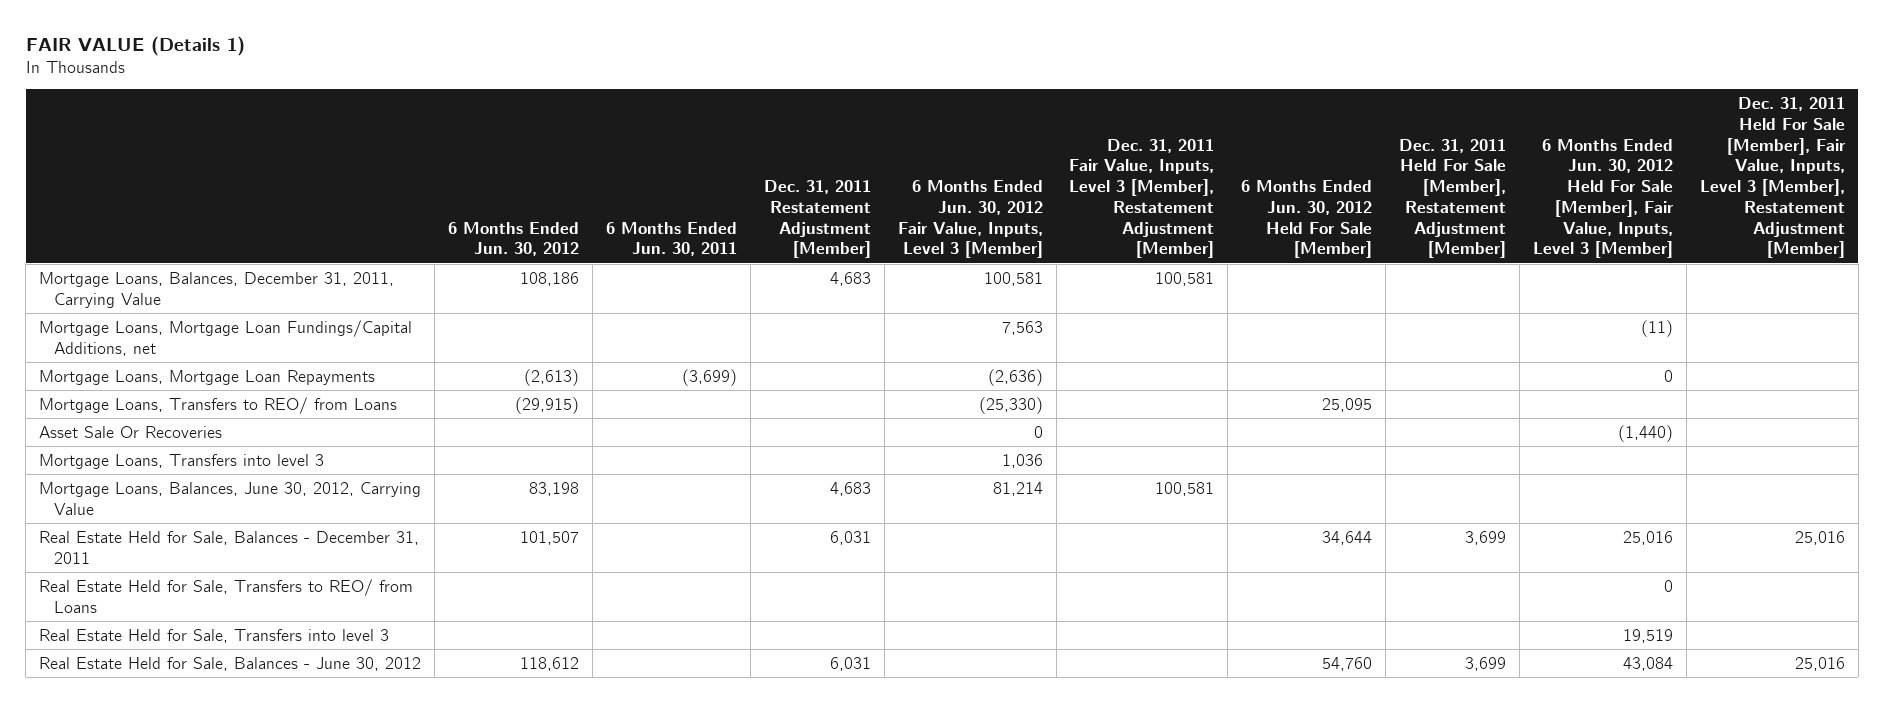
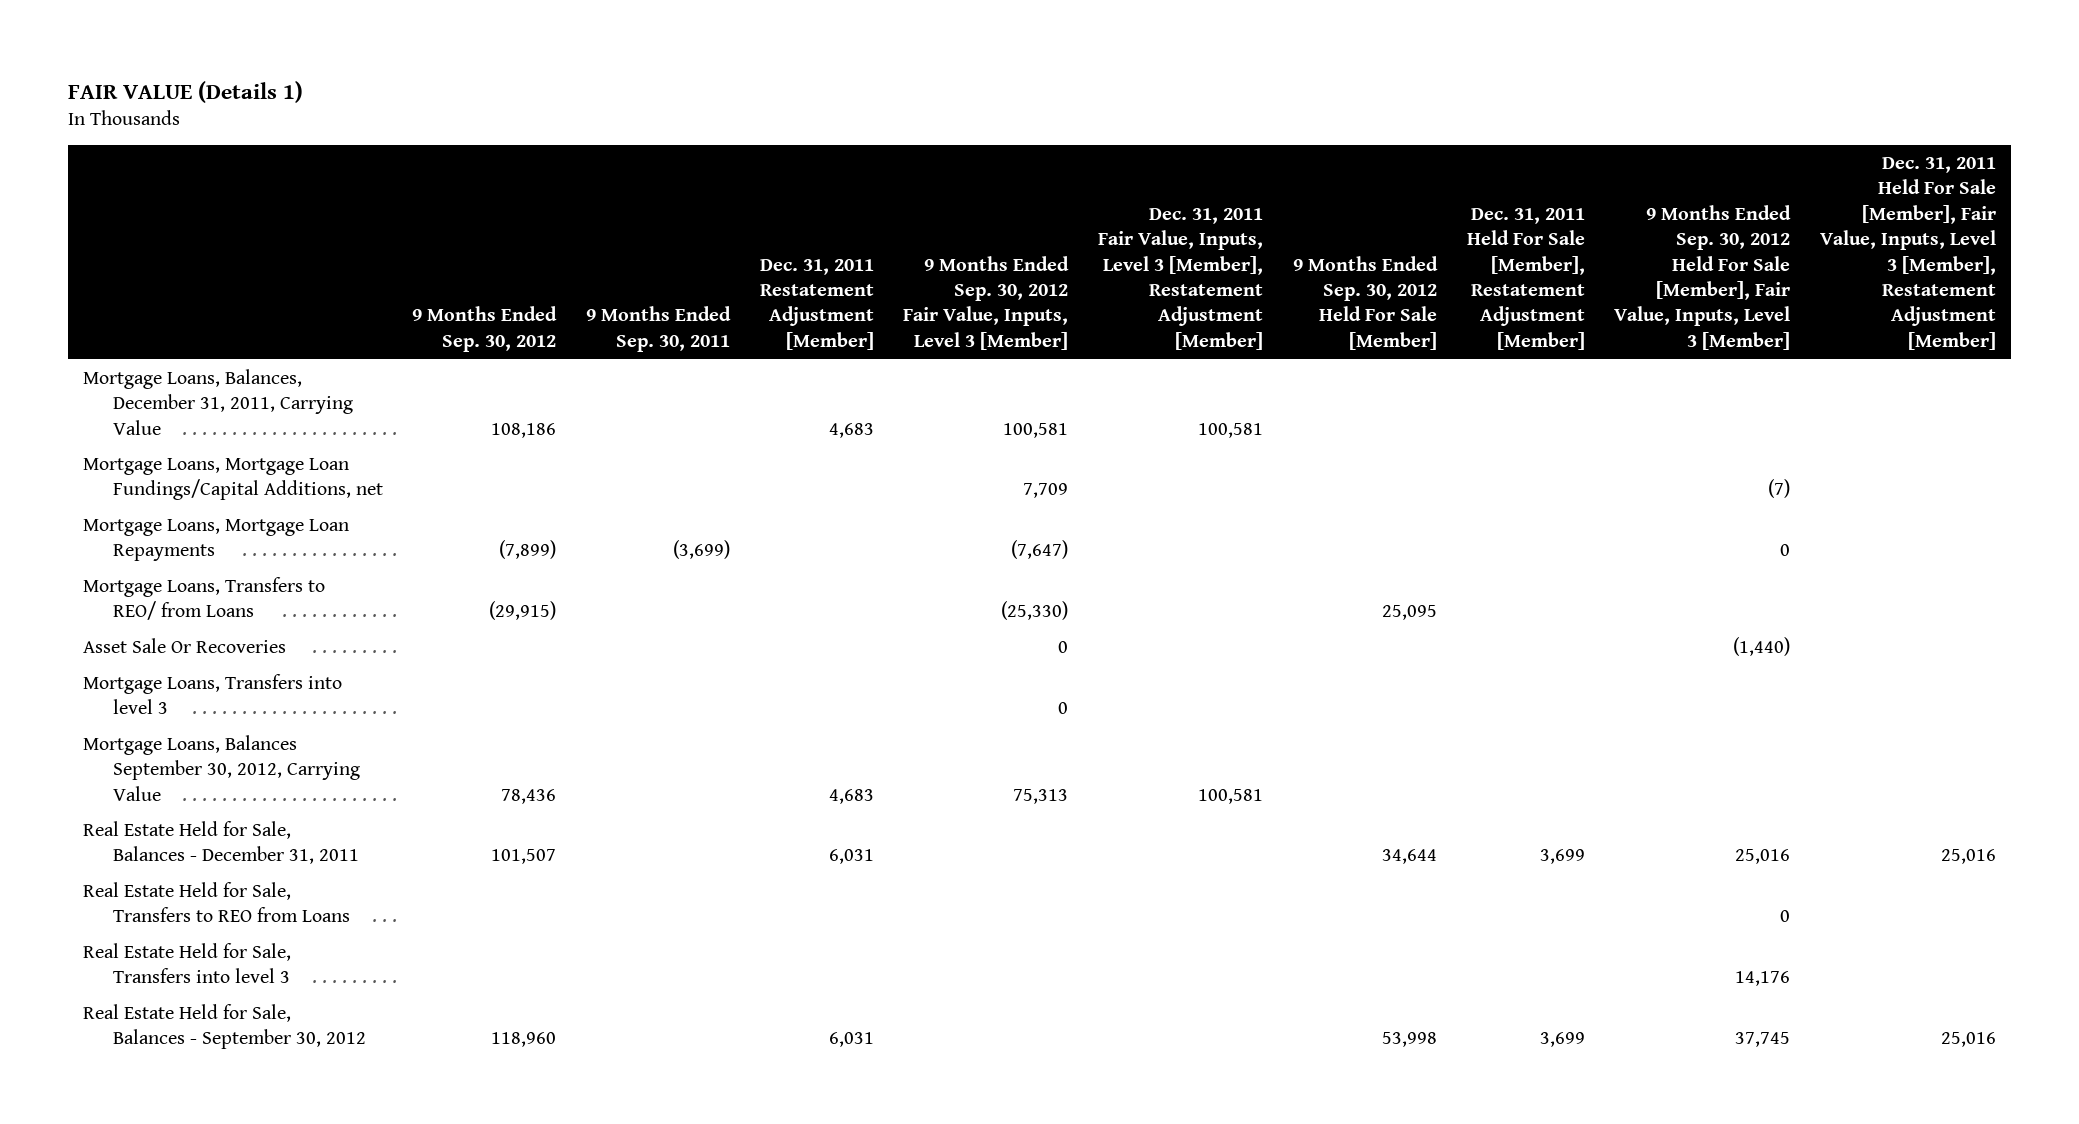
- | 6 Months Ended Jun. 30, 2012 | 6 Months Ended Jun. 30, 2011 | Dec. 31, 2011 Restatement Adjustment [Member] | 6 Months Ended Jun. 30, 2012 Fair Value, Inputs, Level 3 [Member] | Dec. 31, 2011 Fair Value, Inputs, Level 3 [Member], Restatement Adjustment [Member] | 6 Months Ended Jun. 30, 2012 Held For Sale [Member] | Dec. 31, 2011 Held For Sale [Member], Restatement Adjustment [Member] | 6 Months Ended Jun. 30, 2012 Held For Sale [Member], Fair Value, Inputs, Level 3 [Member] | Dec. 31, 2011 Held For Sale [Member], Fair Value, Inputs, Level 3 [Member], Restatement Adjustment [Member]
+ | 9 Months Ended Sep. 30, 2012 | 9 Months Ended Sep. 30, 2011 | Dec. 31, 2011 Restatement Adjustment [Member] | 9 Months Ended Sep. 30, 2012 Fair Value, Inputs, Level 3 [Member] | Dec. 31, 2011 Fair Value, Inputs, Level 3 [Member], Restatement Adjustment [Member] | 9 Months Ended Sep. 30, 2012 Held For Sale [Member] | Dec. 31, 2011 Held For Sale [Member], Restatement Adjustment [Member] | 9 Months Ended Sep. 30, 2012 Held For Sale [Member], Fair Value, Inputs, Level 3 [Member] | Dec. 31, 2011 Held For Sale [Member], Fair Value, Inputs, Level 3 [Member], Restatement Adjustment [Member]
- Mortgage Loans, Balances, June 30, 2012, Carrying Value | 83,198 | | 4,683 | 81,214 | 100,581 | | | |
+ Mortgage Loans, Balances September 30, 2012, Carrying Value | 78,436 | | 4,683 | 75,313 | 100,581 | | | |
- Real Estate Held for Sale, Transfers to REO/ from Loans | | | | | | | | 0 |
+ Real Estate Held for Sale, Transfers to REO from Loans | | | | | | | | 0 |
- Real Estate Held for Sale, Balances - June 30, 2012 | 118,612 | | 6,031 | | | 54,760 | 3,699 | 43,084 | 25,016
+ Real Estate Held for Sale, Balances - September 30, 2012 | 118,960 | | 6,031 | | | 53,998 | 3,699 | 37,745 | 25,016

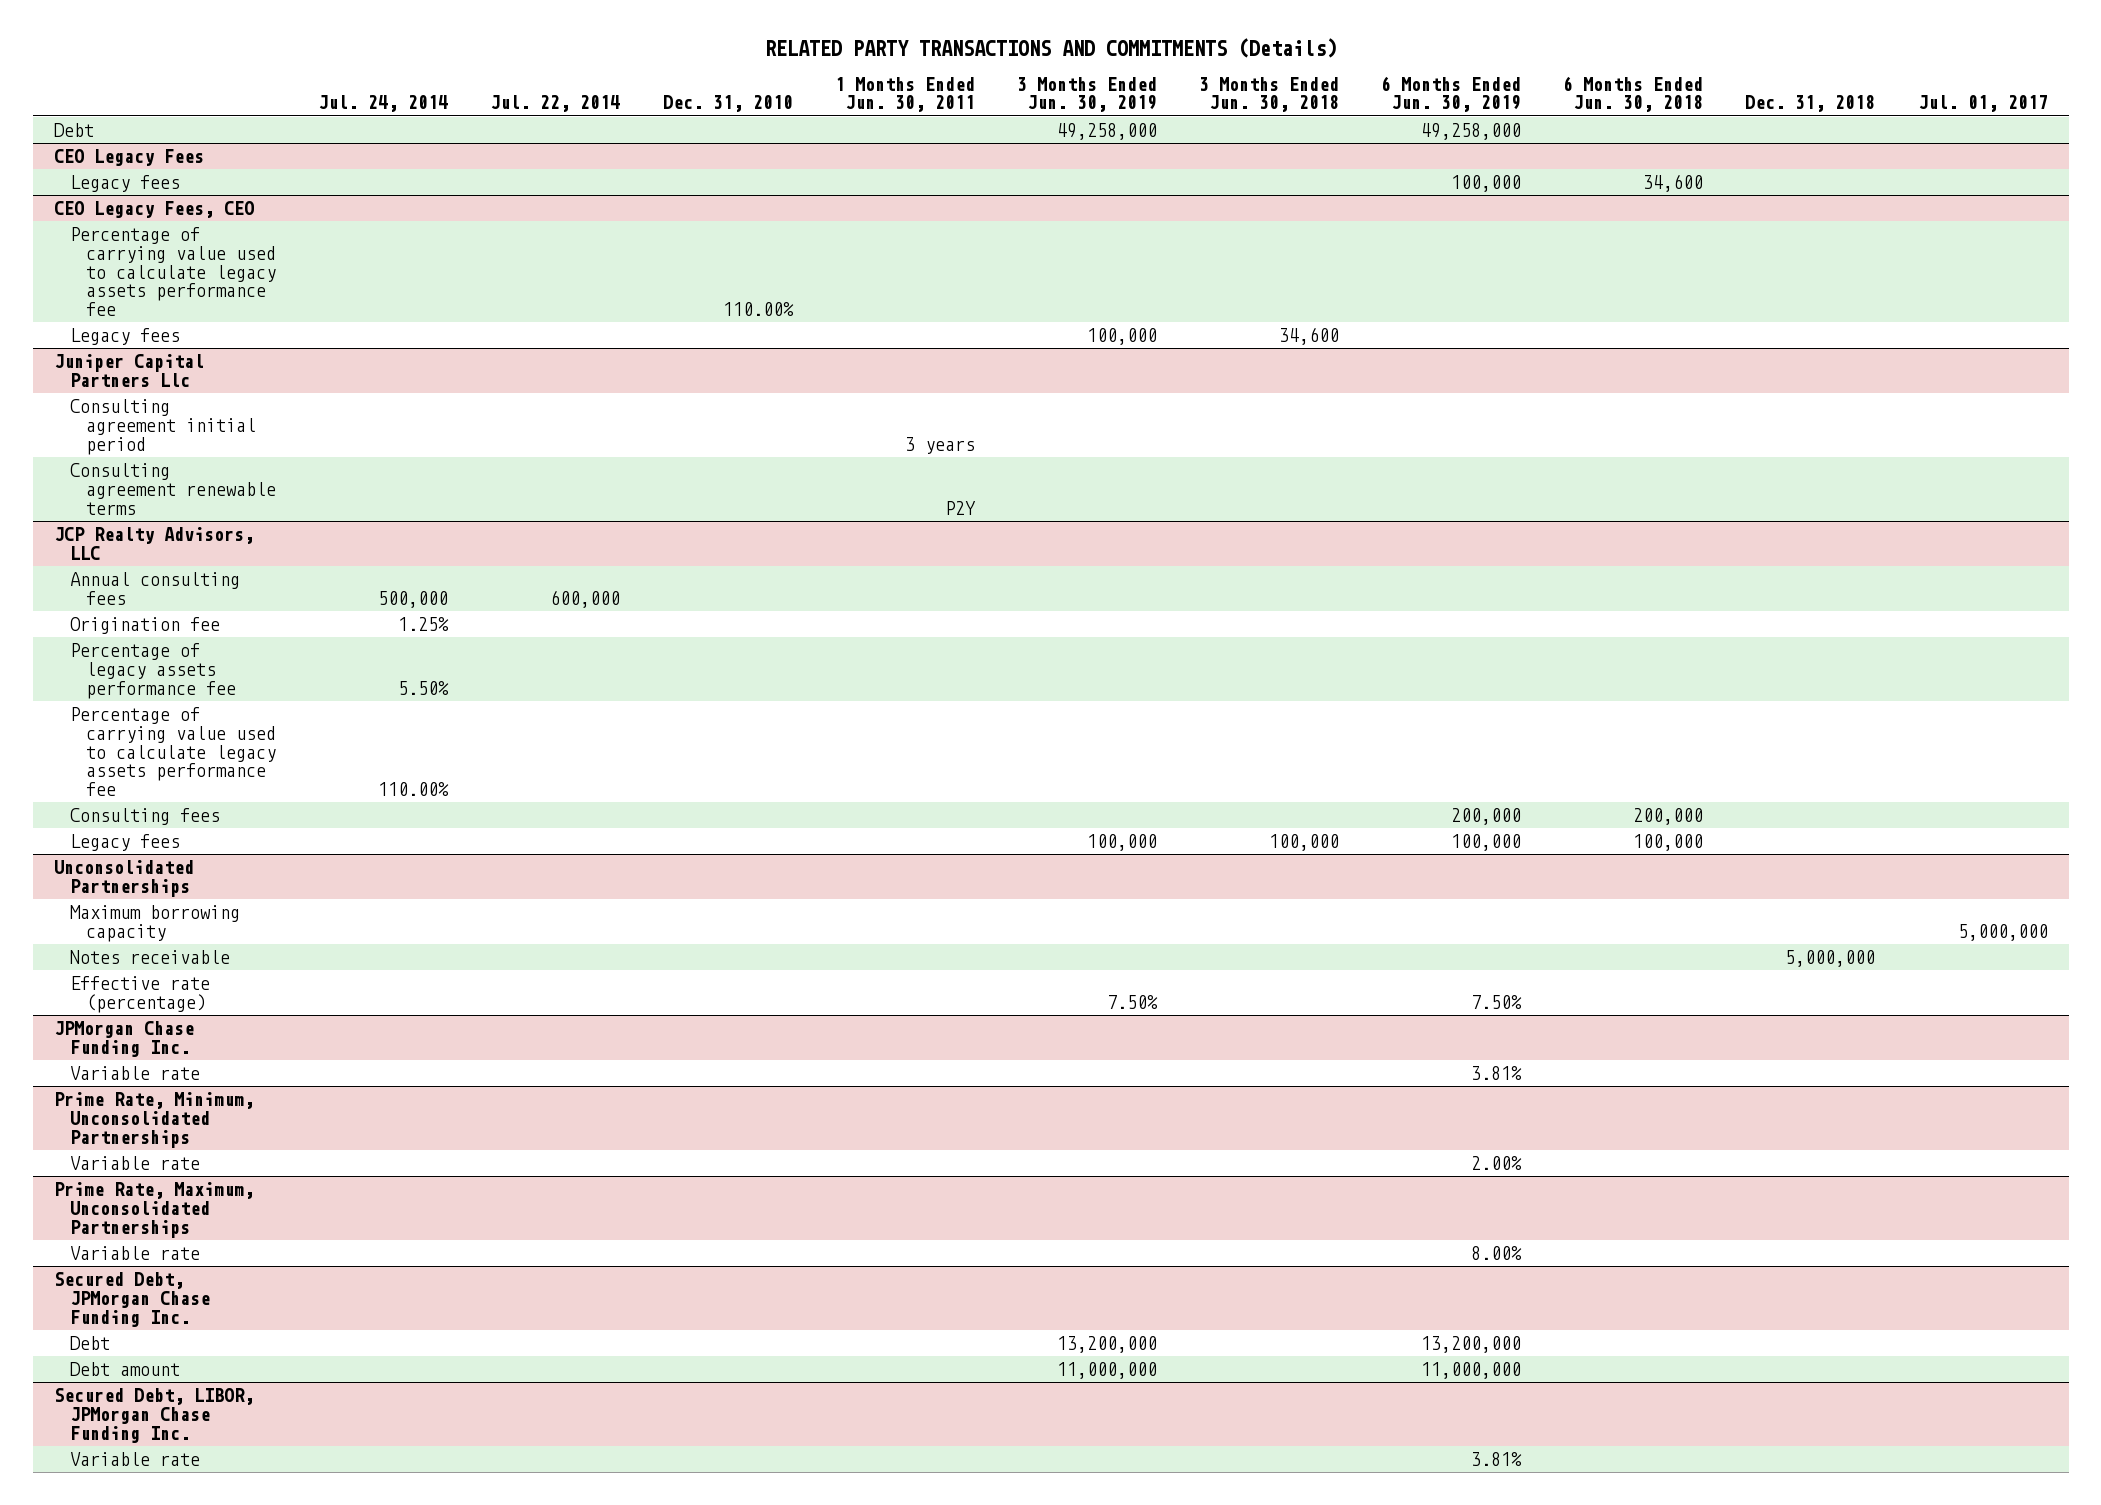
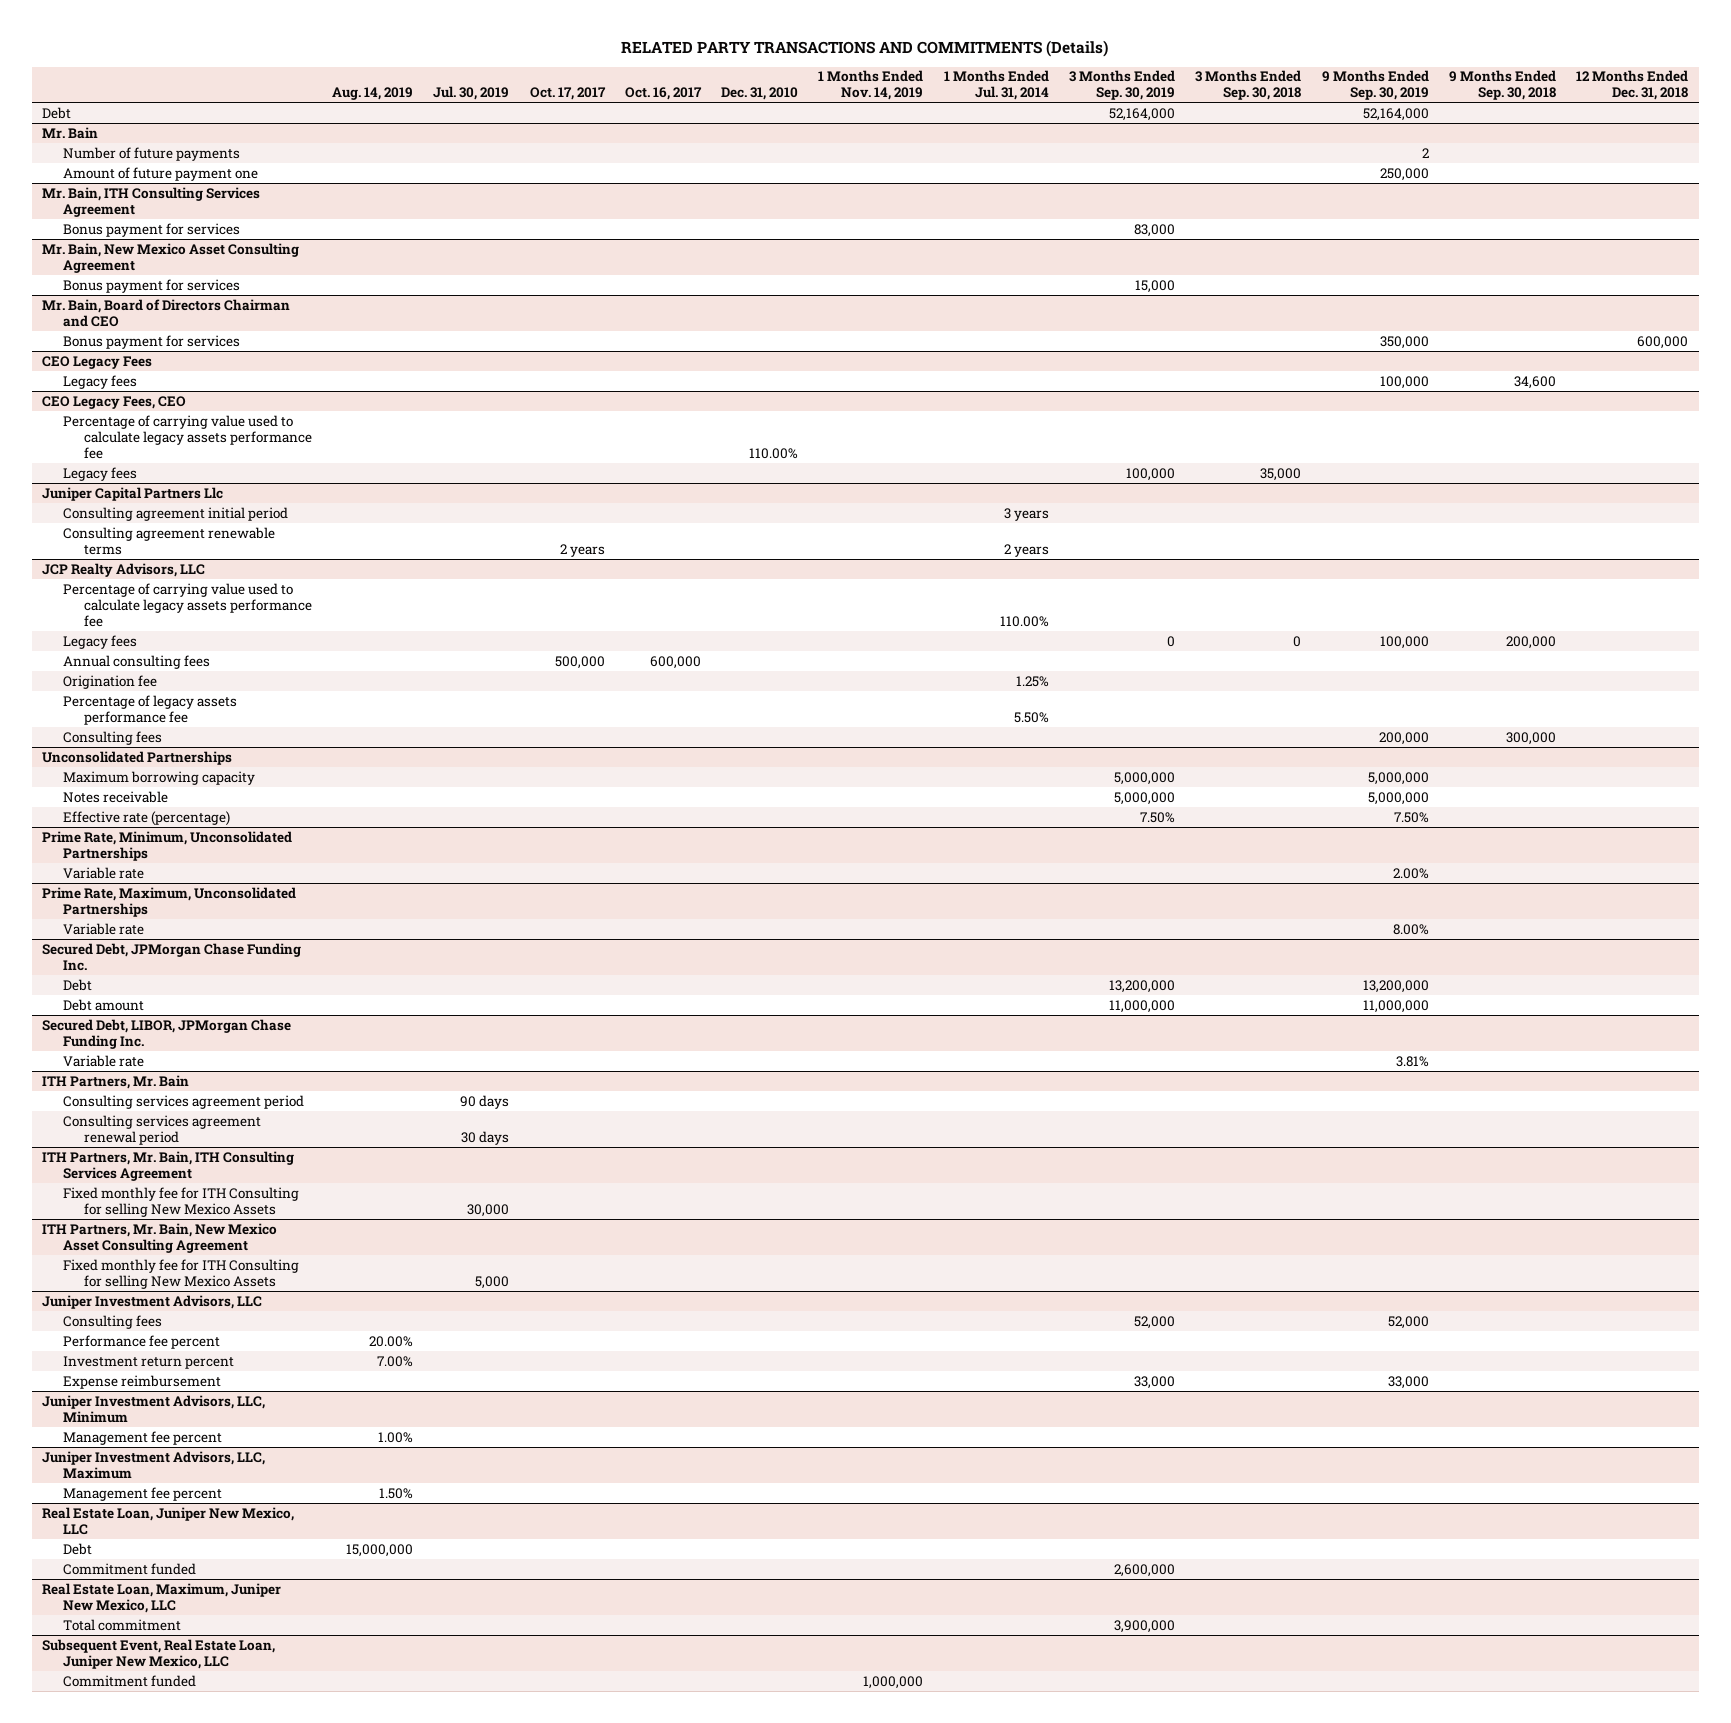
- | Jul. 24, 2014 | Jul. 22, 2014 | Dec. 31, 2010 | 1 Months Ended Jun. 30, 2011 | 3 Months Ended Jun. 30, 2019 | 3 Months Ended Jun. 30, 2018 | 6 Months Ended Jun. 30, 2019 | 6 Months Ended Jun. 30, 2018 | Dec. 31, 2018 | Jul. 01, 2017
+ | Aug. 14, 2019 | Jul. 30, 2019 | Oct. 17, 2017 | Oct. 16, 2017 | Dec. 31, 2010 | 1 Months Ended Nov. 14, 2019 | 1 Months Ended Jul. 31, 2014 | 3 Months Ended Sep. 30, 2019 | 3 Months Ended Sep. 30, 2018 | 9 Months Ended Sep. 30, 2019 | 9 Months Ended Sep. 30, 2018 | 12 Months Ended Dec. 31, 2018
+ Mr. Bain
+ Number of future payments | | | | | | | | | | 2 | |
+ Amount of future payment one | | | | | | | | | | 250,000 | |
+ Mr. Bain, ITH Consulting Services Agreement
+ Bonus payment for services | | | | | | | | 83,000 | | | |
+ Mr. Bain, New Mexico Asset Consulting Agreement
+ Bonus payment for services | | | | | | | | 15,000 | | | |
+ Mr. Bain, Board of Directors Chairman and CEO
+ Bonus payment for services | | | | | | | | | | 350,000 | | 600,000
@ JCP Realty Advisors, LLC
moved up: Percentage of carrying value used to calculate legacy assets performance fee | | | | | | | 110.00% | | | | |
moved up: Legacy fees | | | | | | | | 0 | 0 | 100,000 | 200,000 |
- JPMorgan Chase Funding Inc.
- Variable rate | | | | | | | 3.81% | | |
+ ITH Partners, Mr. Bain
+ Consulting services agreement period | | 90 days | | | | | | | | | |
+ Consulting services agreement renewal period | | 30 days | | | | | | | | | |
+ ITH Partners, Mr. Bain, ITH Consulting Services Agreement
+ Fixed monthly fee for ITH Consulting for selling New Mexico Assets | | 30,000 | | | | | | | | | |
+ ITH Partners, Mr. Bain, New Mexico Asset Consulting Agreement
+ Fixed monthly fee for ITH Consulting for selling New Mexico Assets | | 5,000 | | | | | | | | | |
+ Juniper Investment Advisors, LLC
+ Consulting fees | | | | | | | | 52,000 | | 52,000 | |
+ Performance fee percent | 20.00% | | | | | | | | | | |
+ Investment return percent | 7.00% | | | | | | | | | | |
+ Expense reimbursement | | | | | | | | 33,000 | | 33,000 | |
+ Juniper Investment Advisors, LLC, Minimum
+ Management fee percent | 1.00% | | | | | | | | | | |
+ Juniper Investment Advisors, LLC, Maximum
+ Management fee percent | 1.50% | | | | | | | | | | |
+ Real Estate Loan, Juniper New Mexico, LLC
+ Debt | 15,000,000 | | | | | | | | | | |
+ Commitment funded | | | | | | | | 2,600,000 | | | |
+ Real Estate Loan, Maximum, Juniper New Mexico, LLC
+ Total commitment | | | | | | | | 3,900,000 | | | |
+ Subsequent Event, Real Estate Loan, Juniper New Mexico, LLC
+ Commitment funded | | | | | | 1,000,000 | | | | | |

